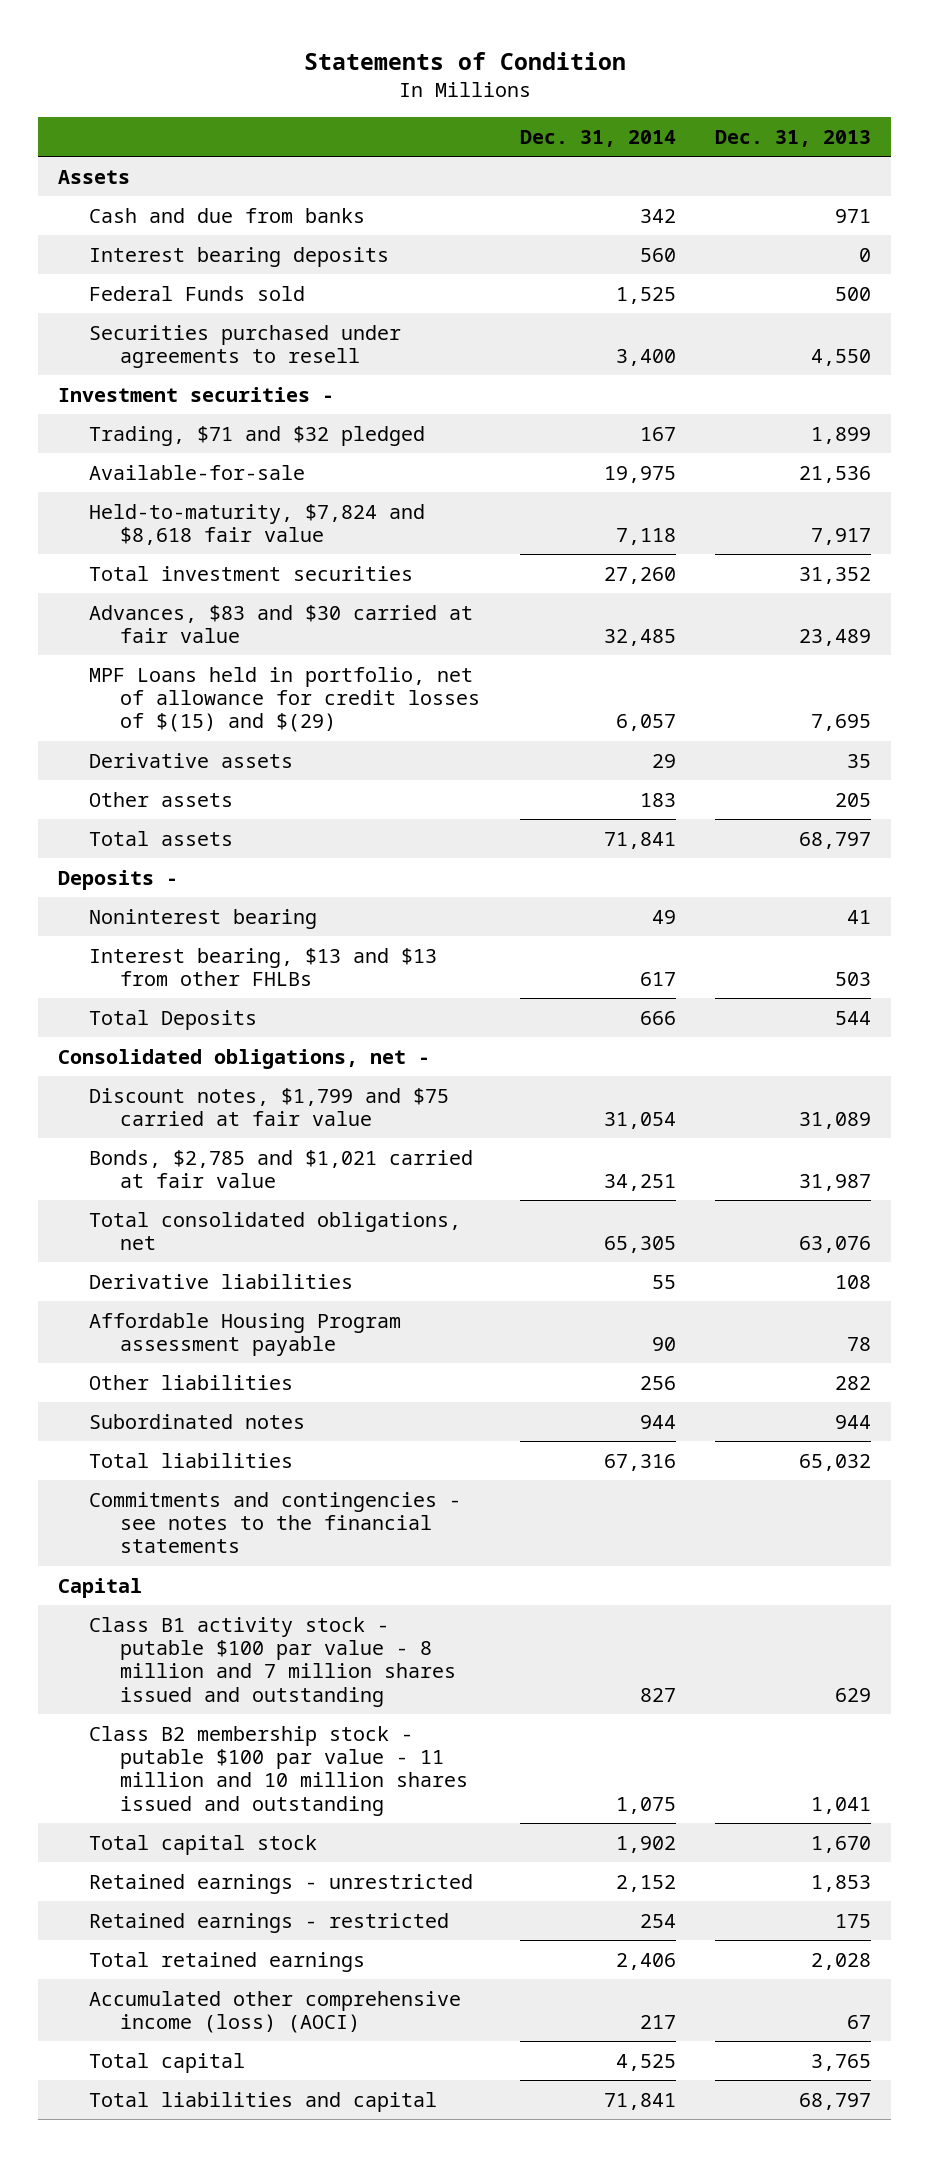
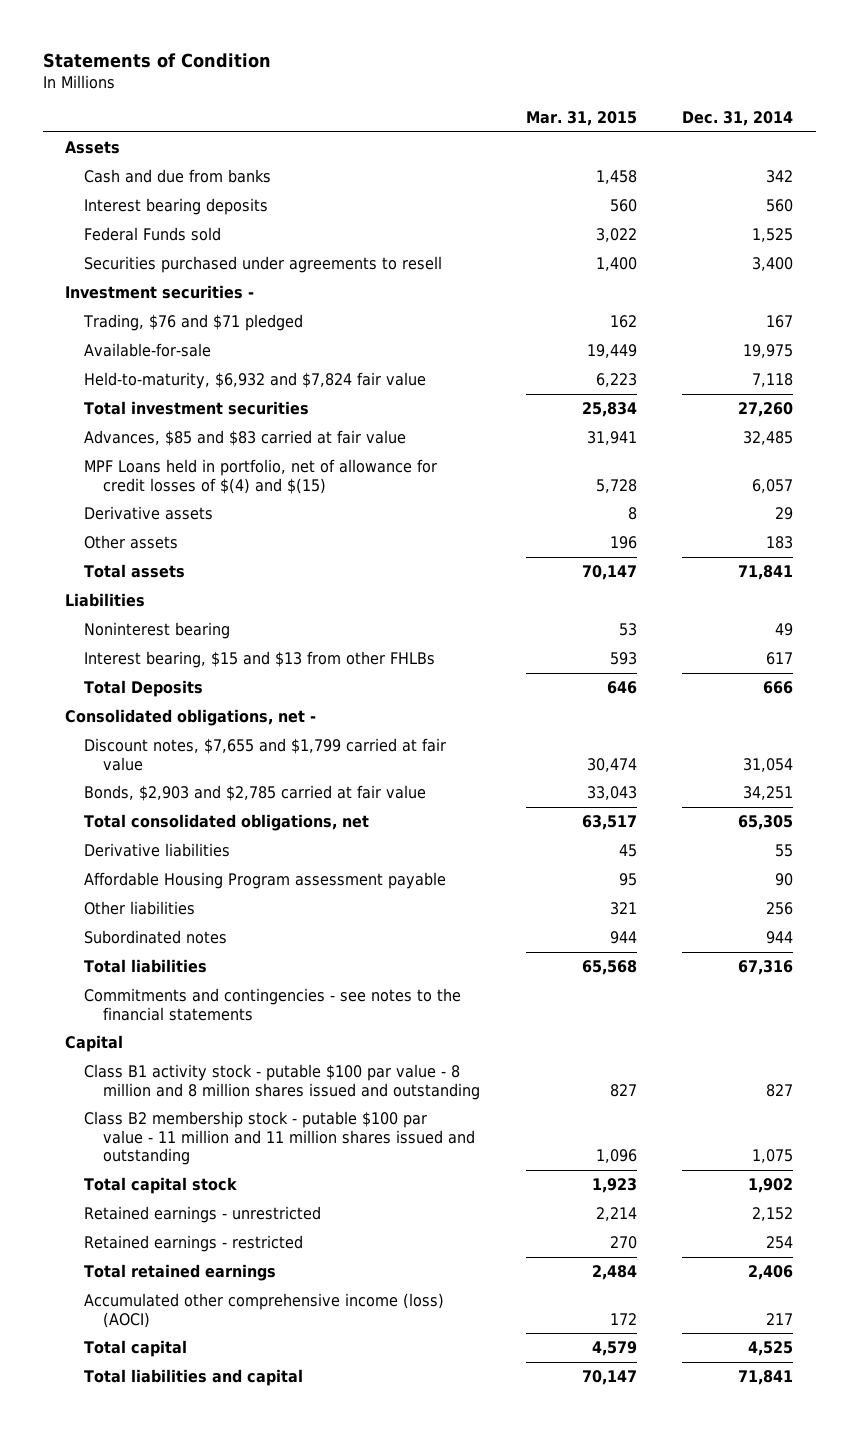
- | Dec. 31, 2014 | Dec. 31, 2013
+ | Mar. 31, 2015 | Dec. 31, 2014
- Trading, $71 and $32 pledged | 167 | 1,899
+ Trading, $76 and $71 pledged | 162 | 167
- Held-to-maturity, $7,824 and $8,618 fair value | 7,118 | 7,917
+ Held-to-maturity, $6,932 and $7,824 fair value | 6,223 | 7,118
- Advances, $83 and $30 carried at fair value | 32,485 | 23,489
- MPF Loans held in portfolio, net of allowance for credit losses of $(15) and $(29) | 6,057 | 7,695
+ Advances, $85 and $83 carried at fair value | 31,941 | 32,485
+ MPF Loans held in portfolio, net of allowance for credit losses of $(4) and $(15) | 5,728 | 6,057
- Deposits -
+ Liabilities
- Interest bearing, $13 and $13 from other FHLBs | 617 | 503
+ Interest bearing, $15 and $13 from other FHLBs | 593 | 617
- Discount notes, $1,799 and $75 carried at fair value | 31,054 | 31,089
- Bonds, $2,785 and $1,021 carried at fair value | 34,251 | 31,987
+ Discount notes, $7,655 and $1,799 carried at fair value | 30,474 | 31,054
+ Bonds, $2,903 and $2,785 carried at fair value | 33,043 | 34,251
- Class B1 activity stock - putable $100 par value - 8 million and 7 million shares issued and outstanding | 827 | 629
- Class B2 membership stock - putable $100 par value - 11 million and 10 million shares issued and outstanding | 1,075 | 1,041
+ Class B1 activity stock - putable $100 par value - 8 million and 8 million shares issued and outstanding | 827 | 827
+ Class B2 membership stock - putable $100 par value - 11 million and 11 million shares issued and outstanding | 1,096 | 1,075

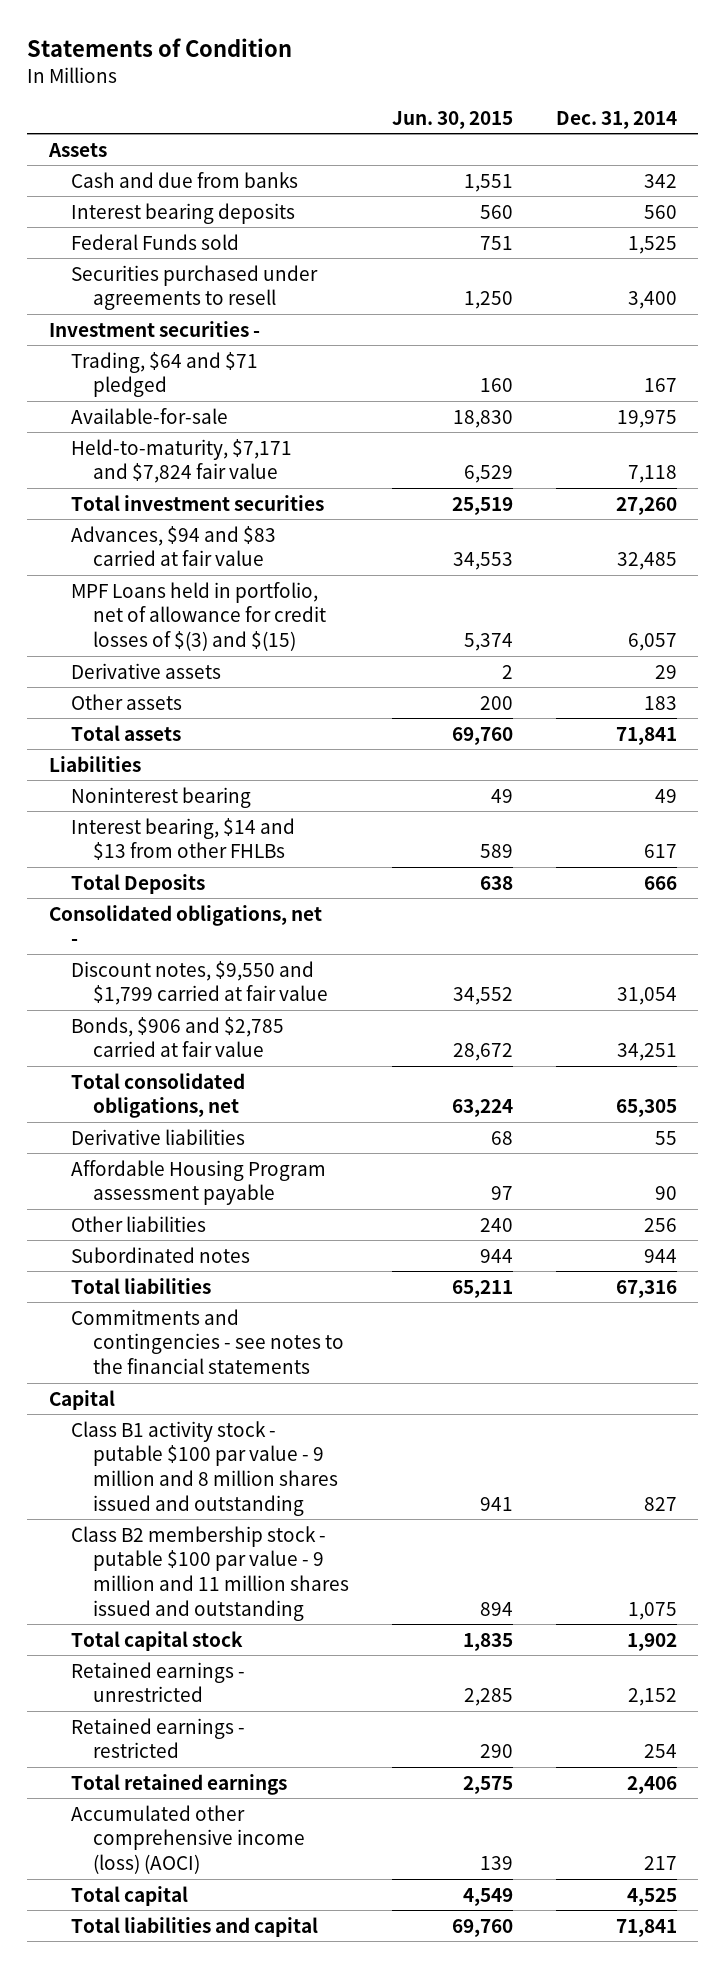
- | Mar. 31, 2015 | Dec. 31, 2014
+ | Jun. 30, 2015 | Dec. 31, 2014
- Trading, $76 and $71 pledged | 162 | 167
+ Trading, $64 and $71 pledged | 160 | 167
- Held-to-maturity, $6,932 and $7,824 fair value | 6,223 | 7,118
+ Held-to-maturity, $7,171 and $7,824 fair value | 6,529 | 7,118
- Advances, $85 and $83 carried at fair value | 31,941 | 32,485
- MPF Loans held in portfolio, net of allowance for credit losses of $(4) and $(15) | 5,728 | 6,057
+ Advances, $94 and $83 carried at fair value | 34,553 | 32,485
+ MPF Loans held in portfolio, net of allowance for credit losses of $(3) and $(15) | 5,374 | 6,057
- Interest bearing, $15 and $13 from other FHLBs | 593 | 617
+ Interest bearing, $14 and $13 from other FHLBs | 589 | 617
- Discount notes, $7,655 and $1,799 carried at fair value | 30,474 | 31,054
- Bonds, $2,903 and $2,785 carried at fair value | 33,043 | 34,251
+ Discount notes, $9,550 and $1,799 carried at fair value | 34,552 | 31,054
+ Bonds, $906 and $2,785 carried at fair value | 28,672 | 34,251
- Class B1 activity stock - putable $100 par value - 8 million and 8 million shares issued and outstanding | 827 | 827
- Class B2 membership stock - putable $100 par value - 11 million and 11 million shares issued and outstanding | 1,096 | 1,075
+ Class B1 activity stock - putable $100 par value - 9 million and 8 million shares issued and outstanding | 941 | 827
+ Class B2 membership stock - putable $100 par value - 9 million and 11 million shares issued and outstanding | 894 | 1,075

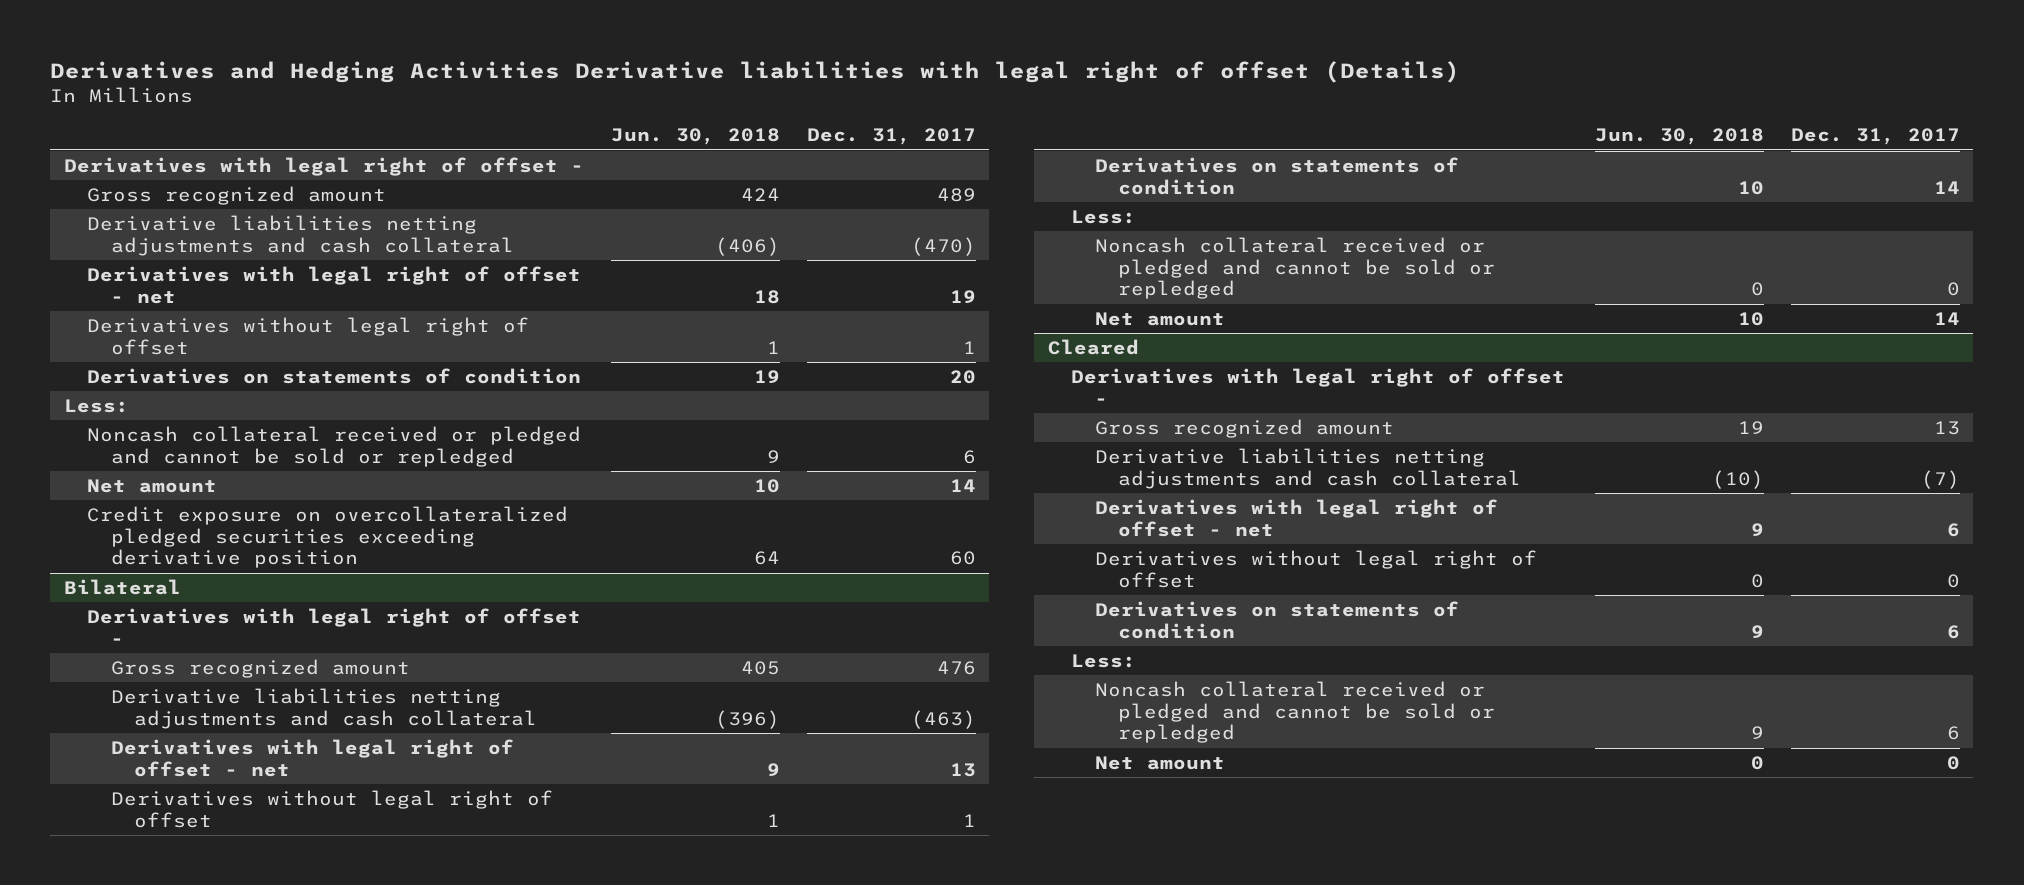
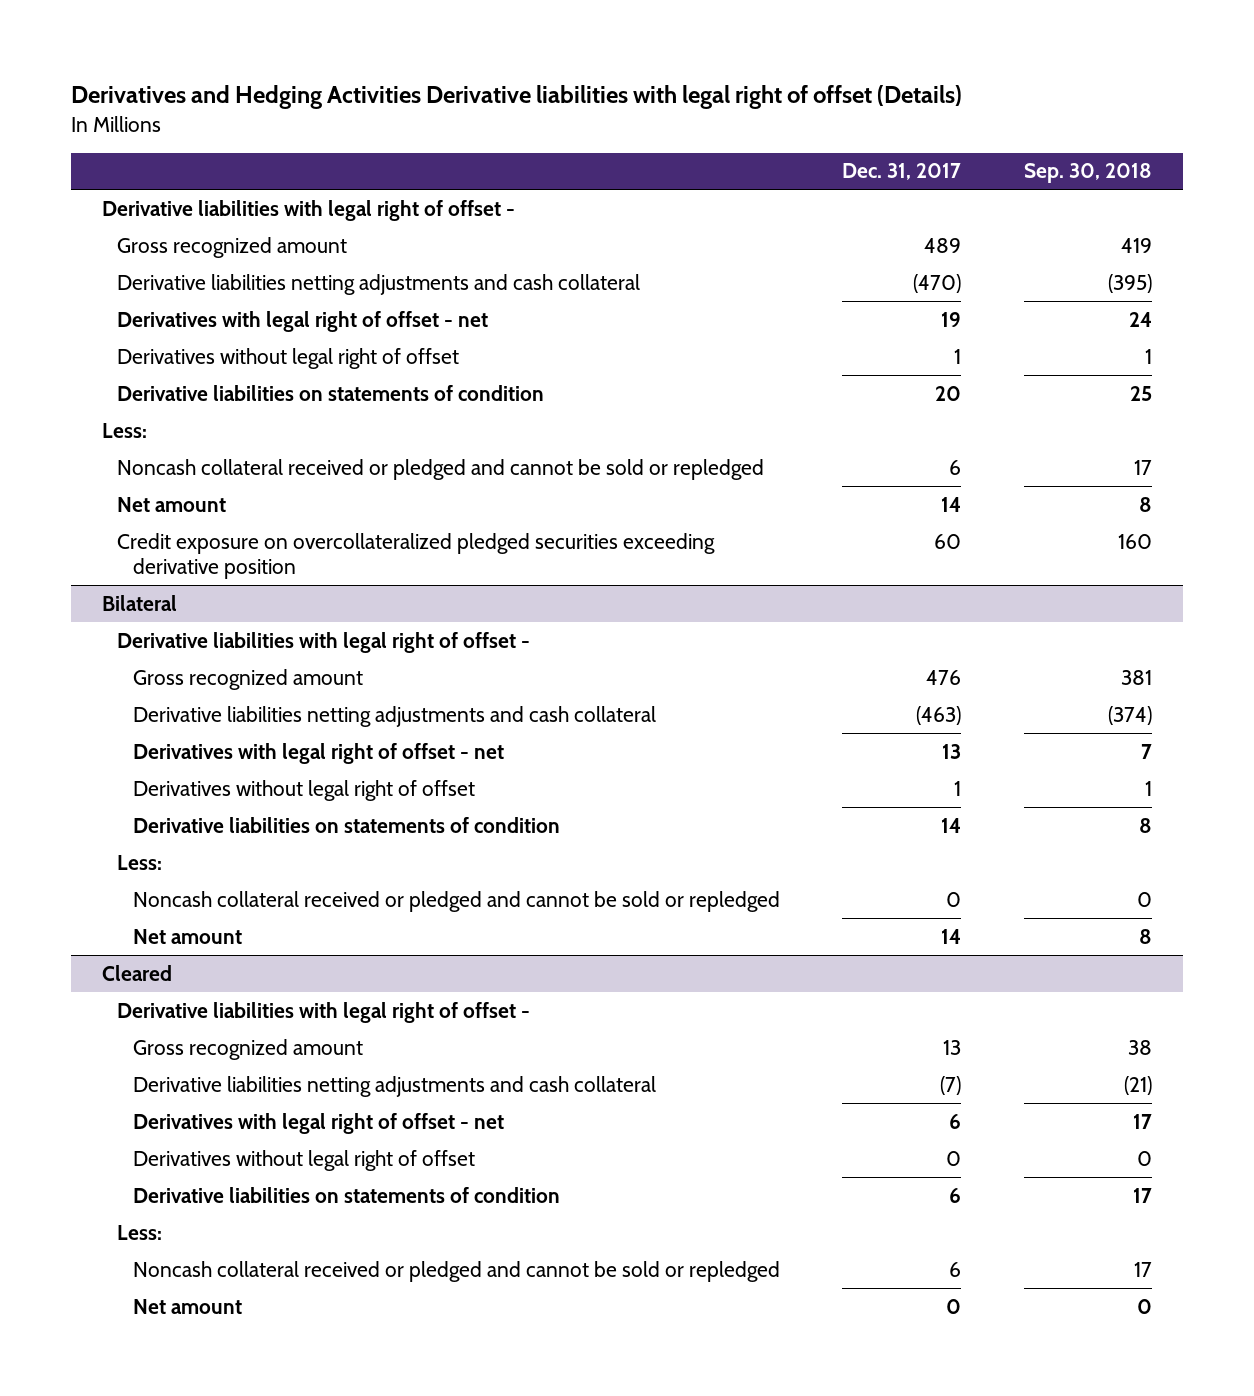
- | Jun. 30, 2018 | Dec. 31, 2017
+ | Dec. 31, 2017 | Sep. 30, 2018
- Derivatives with legal right of offset -
+ Derivative liabilities with legal right of offset -
- Derivatives on statements of condition | 19 | 20
+ Derivative liabilities on statements of condition | 20 | 25
@ Bilateral
- Derivatives with legal right of offset -
+ Derivative liabilities with legal right of offset -
- Derivatives on statements of condition | 10 | 14
+ Derivative liabilities on statements of condition | 14 | 8
@ Cleared
- Derivatives with legal right of offset -
+ Derivative liabilities with legal right of offset -
- Derivatives on statements of condition | 9 | 6
+ Derivative liabilities on statements of condition | 6 | 17

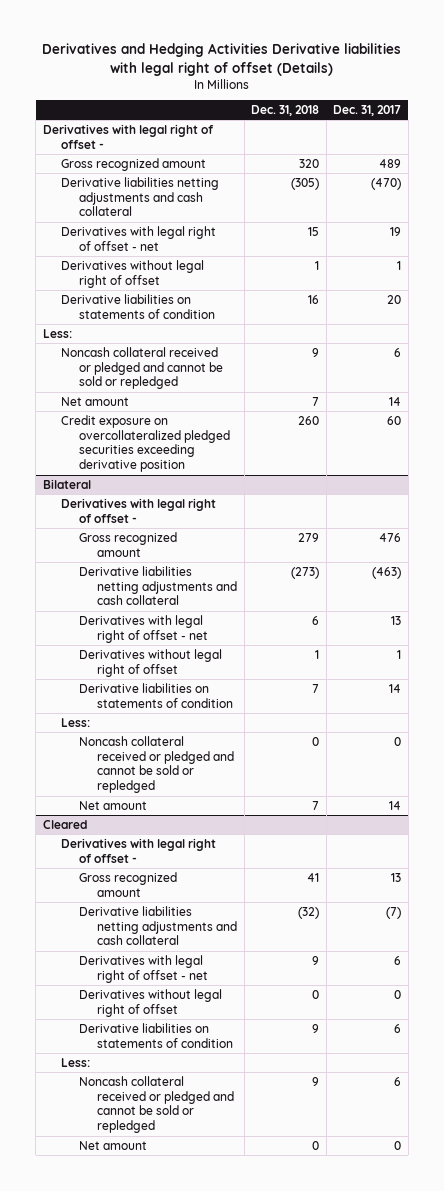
- | Dec. 31, 2017 | Sep. 30, 2018
+ | Dec. 31, 2018 | Dec. 31, 2017
- Derivative liabilities with legal right of offset -
+ Derivatives with legal right of offset -
@ Bilateral
- Derivative liabilities with legal right of offset -
+ Derivatives with legal right of offset -
@ Cleared
- Derivative liabilities with legal right of offset -
+ Derivatives with legal right of offset -

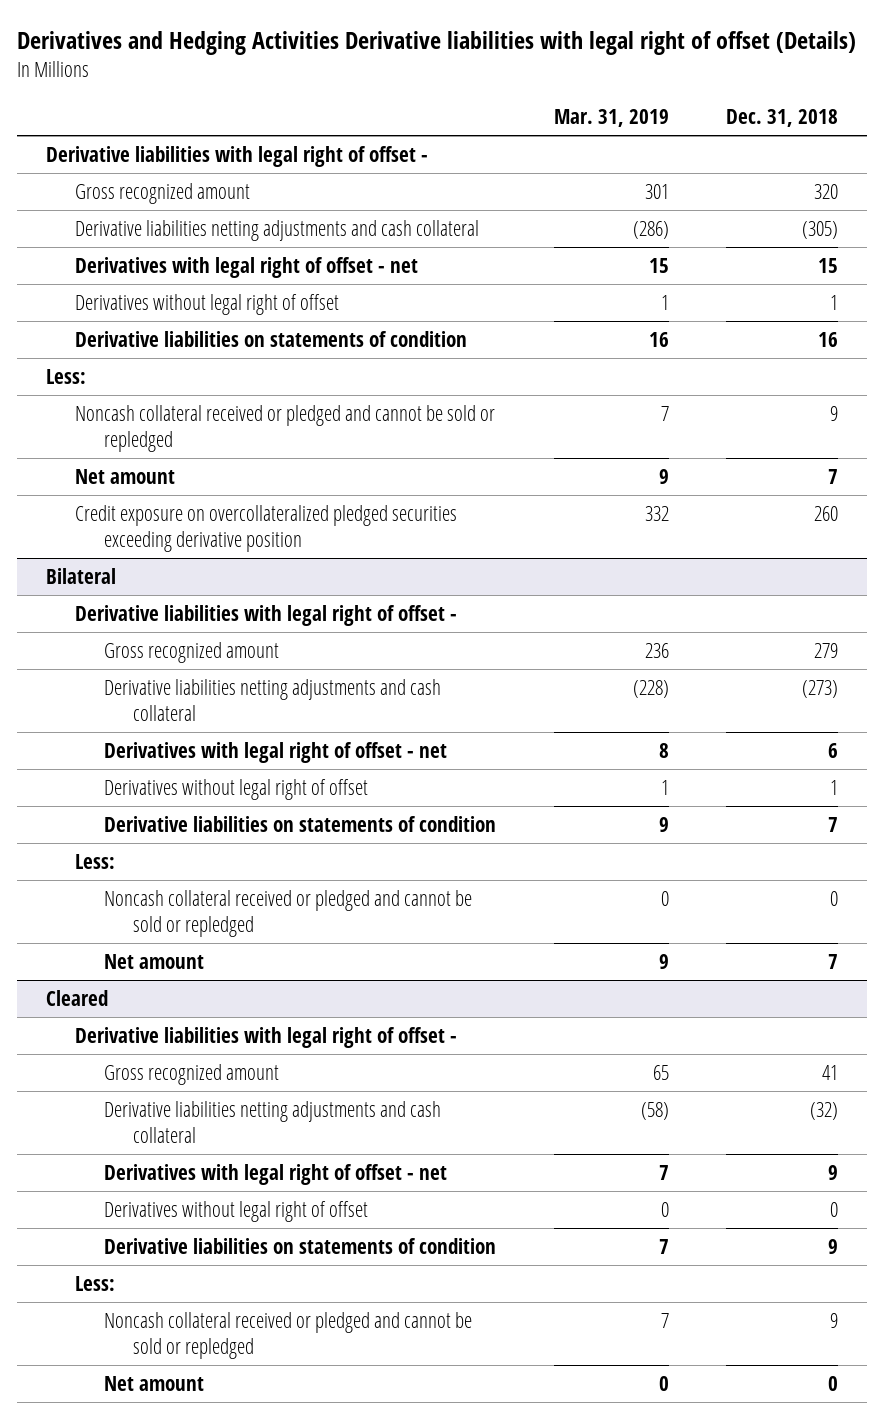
- | Dec. 31, 2018 | Dec. 31, 2017
+ | Mar. 31, 2019 | Dec. 31, 2018
- Derivatives with legal right of offset -
+ Derivative liabilities with legal right of offset -
@ Bilateral
- Derivatives with legal right of offset -
+ Derivative liabilities with legal right of offset -
@ Cleared
- Derivatives with legal right of offset -
+ Derivative liabilities with legal right of offset -

